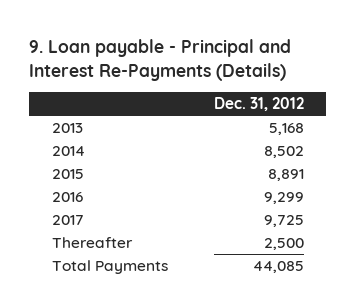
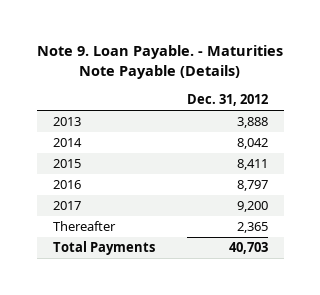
- 9. Loan payable - Principal and Interest Re-Payments (Details)
+ Note 9. Loan Payable. - Maturities Note Payable (Details)
- 2013 | 5,168
- 2014 | 8,502
- 2015 | 8,891
- 2016 | 9,299
- 2017 | 9,725
- Thereafter | 2,500
- Total Payments | 44,085
+ 2013 | 3,888
+ 2014 | 8,042
+ 2015 | 8,411
+ 2016 | 8,797
+ 2017 | 9,200
+ Thereafter | 2,365
+ Total Payments | 40,703

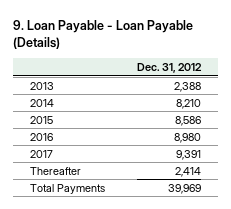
- Note 9. Loan Payable. - Maturities Note Payable (Details)
+ 9. Loan Payable - Loan Payable (Details)
- 2013 | 3,888
- 2014 | 8,042
- 2015 | 8,411
- 2016 | 8,797
- 2017 | 9,200
- Thereafter | 2,365
- Total Payments | 40,703
+ 2013 | 2,388
+ 2014 | 8,210
+ 2015 | 8,586
+ 2016 | 8,980
+ 2017 | 9,391
+ Thereafter | 2,414
+ Total Payments | 39,969

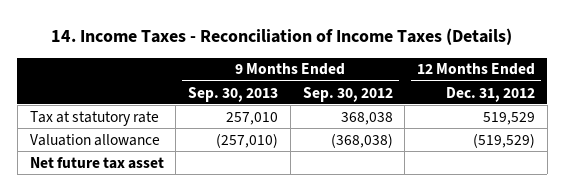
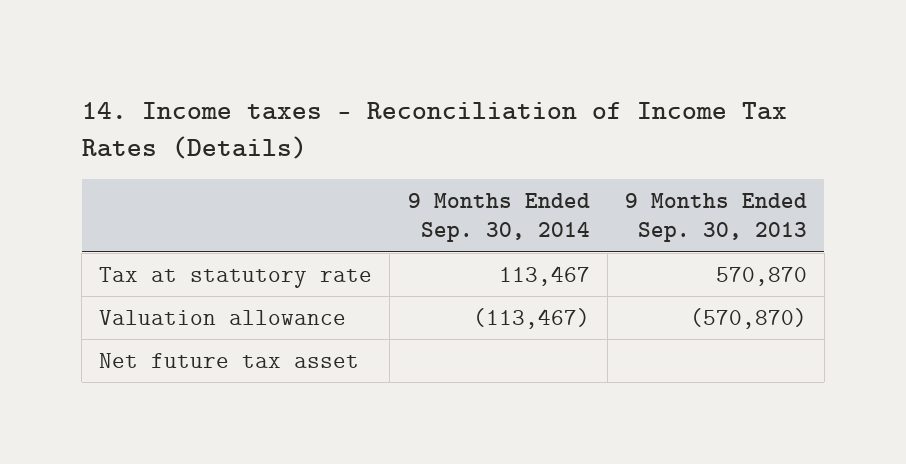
- 14. Income Taxes - Reconciliation of Income Taxes (Details)
+ 14. Income taxes - Reconciliation of Income Tax Rates (Details)
- | 9 Months Ended Sep. 30, 2013 | 9 Months Ended Sep. 30, 2012 | 12 Months Ended Dec. 31, 2012
+ | 9 Months Ended Sep. 30, 2014 | 9 Months Ended Sep. 30, 2013
- Tax at statutory rate | 257,010 | 368,038 | 519,529
- Valuation allowance | (257,010) | (368,038) | (519,529)
+ Tax at statutory rate | 113,467 | 570,870
+ Valuation allowance | (113,467) | (570,870)

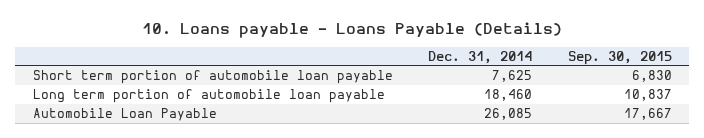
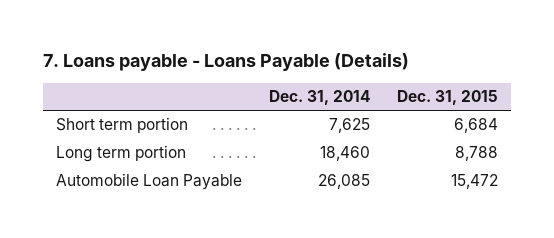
- 10. Loans payable - Loans Payable (Details)
+ 7. Loans payable - Loans Payable (Details)
- | Dec. 31, 2014 | Sep. 30, 2015
+ | Dec. 31, 2014 | Dec. 31, 2015
- Short term portion of automobile loan payable | 7,625 | 6,830
- Long term portion of automobile loan payable | 18,460 | 10,837
+ Short term portion | 7,625 | 6,684
+ Long term portion | 18,460 | 8,788

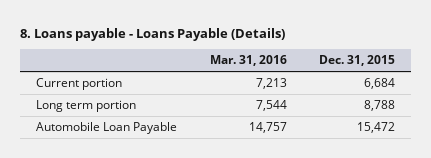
- 7. Loans payable - Loans Payable (Details)
+ 8. Loans payable - Loans Payable (Details)
- | Dec. 31, 2014 | Dec. 31, 2015
+ | Mar. 31, 2016 | Dec. 31, 2015
- Short term portion | 7,625 | 6,684
+ Current portion | 7,213 | 6,684

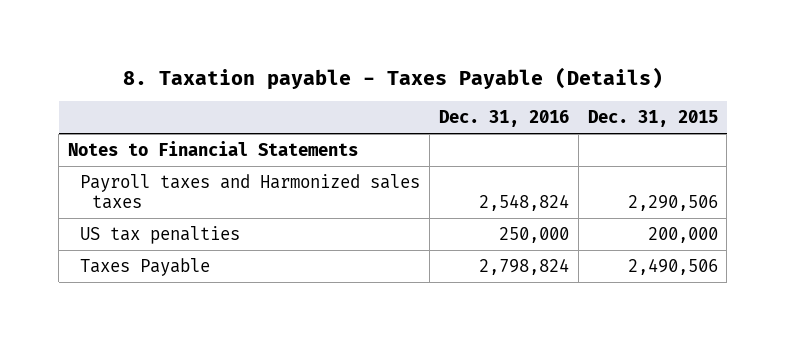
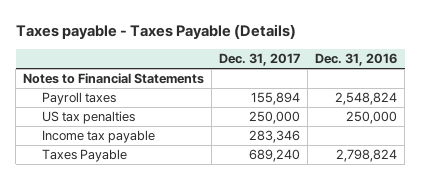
- 8. Taxation payable - Taxes Payable (Details)
+ Taxes payable - Taxes Payable (Details)
- | Dec. 31, 2016 | Dec. 31, 2015
+ | Dec. 31, 2017 | Dec. 31, 2016
- Payroll taxes and Harmonized sales taxes | 2,548,824 | 2,290,506
+ Payroll taxes | 155,894 | 2,548,824
+ Income tax payable | 283,346 |

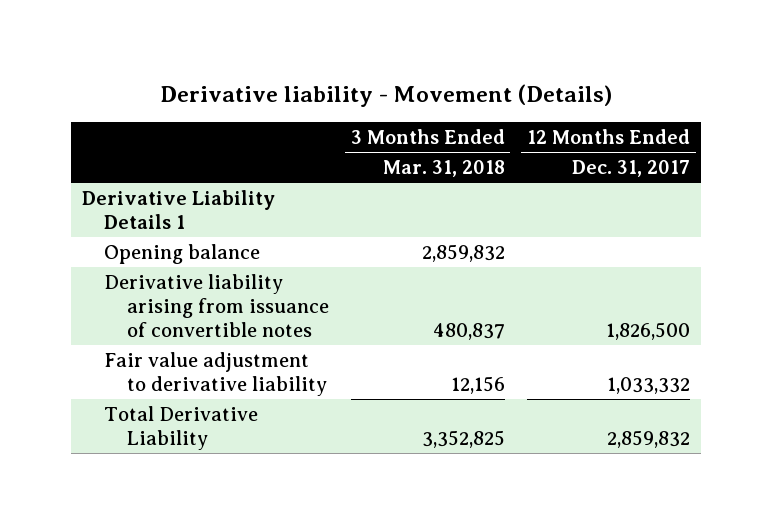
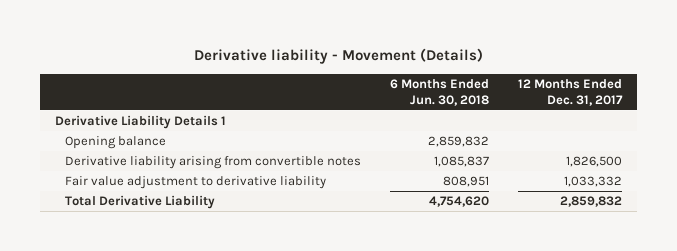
- | 3 Months Ended Mar. 31, 2018 | 12 Months Ended Dec. 31, 2017
+ | 6 Months Ended Jun. 30, 2018 | 12 Months Ended Dec. 31, 2017
- Derivative liability arising from issuance of convertible notes | 480,837 | 1,826,500
+ Derivative liability arising from convertible notes | 1,085,837 | 1,826,500

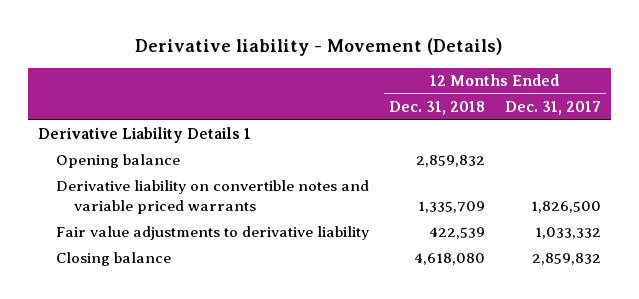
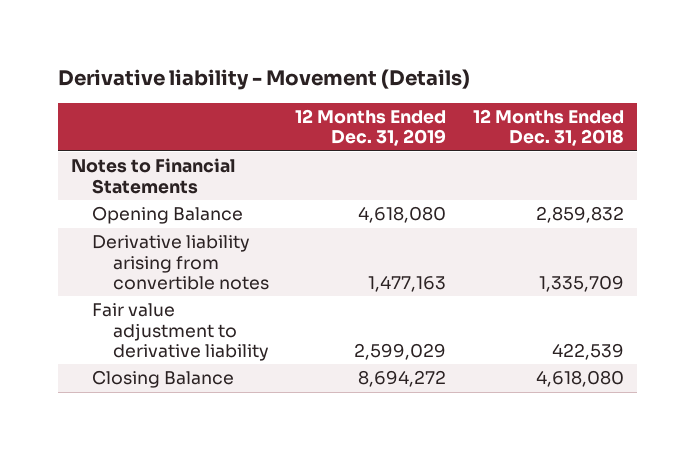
- | 12 Months Ended Dec. 31, 2018 | 12 Months Ended Dec. 31, 2017
+ | 12 Months Ended Dec. 31, 2019 | 12 Months Ended Dec. 31, 2018
- Derivative Liability Details 1
- Opening balance | 2,859,832 |
- Derivative liability on convertible notes and variable priced warrants | 1,335,709 | 1,826,500
- Fair value adjustments to derivative liability | 422,539 | 1,033,332
- Closing balance | 4,618,080 | 2,859,832
+ Notes to Financial Statements
+ Opening Balance | 4,618,080 | 2,859,832
+ Derivative liability arising from convertible notes | 1,477,163 | 1,335,709
+ Fair value adjustment to derivative liability | 2,599,029 | 422,539
+ Closing Balance | 8,694,272 | 4,618,080

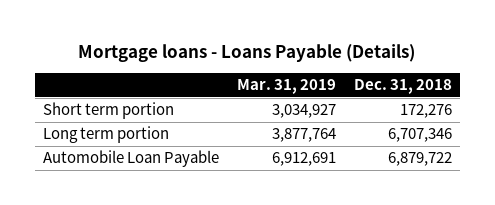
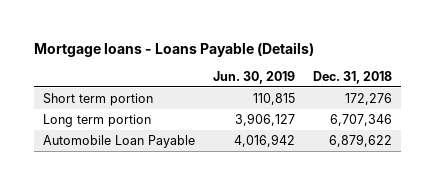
- | Mar. 31, 2019 | Dec. 31, 2018
+ | Jun. 30, 2019 | Dec. 31, 2018
- Automobile Loan Payable | 6,912,691 | 6,879,722
+ Automobile Loan Payable | 4,016,942 | 6,879,622

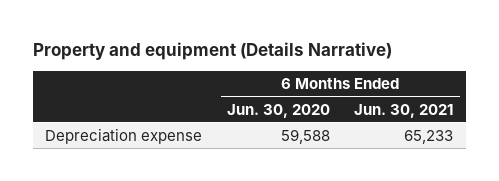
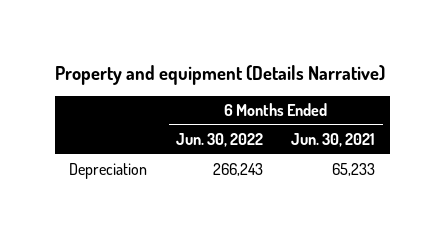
- | 6 Months Ended Jun. 30, 2020 | 6 Months Ended Jun. 30, 2021
+ | 6 Months Ended Jun. 30, 2022 | 6 Months Ended Jun. 30, 2021
- Depreciation expense | 59,588 | 65,233
+ Depreciation | 266,243 | 65,233

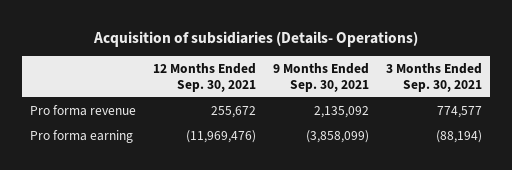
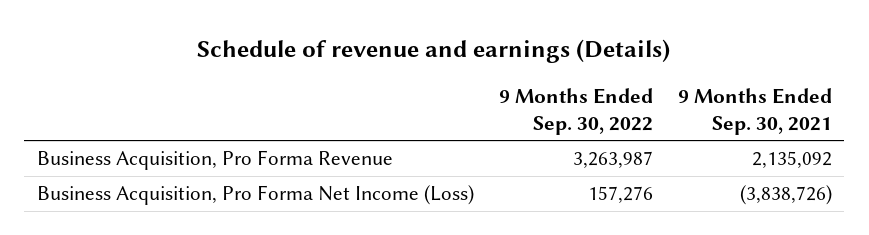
- Acquisition of subsidiaries (Details- Operations)
+ Schedule of revenue and earnings (Details)
- | 12 Months Ended Sep. 30, 2021 | 9 Months Ended Sep. 30, 2021 | 3 Months Ended Sep. 30, 2021
+ | 9 Months Ended Sep. 30, 2022 | 9 Months Ended Sep. 30, 2021
- Pro forma revenue | 255,672 | 2,135,092 | 774,577
- Pro forma earning | (11,969,476) | (3,858,099) | (88,194)
+ Business Acquisition, Pro Forma Revenue | 3,263,987 | 2,135,092
+ Business Acquisition, Pro Forma Net Income (Loss) | 157,276 | (3,838,726)

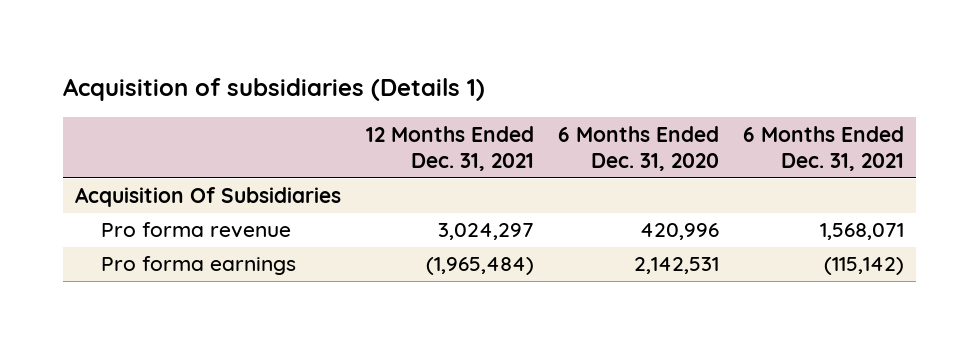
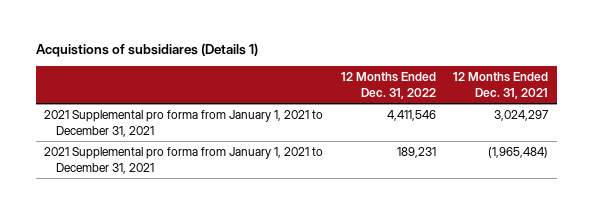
- Acquisition of subsidiaries (Details 1)
+ Acquistions of subsidiares (Details 1)
- | 12 Months Ended Dec. 31, 2021 | 6 Months Ended Dec. 31, 2020 | 6 Months Ended Dec. 31, 2021
+ | 12 Months Ended Dec. 31, 2022 | 12 Months Ended Dec. 31, 2021
- Acquisition Of Subsidiaries
- Pro forma revenue | 3,024,297 | 420,996 | 1,568,071
- Pro forma earnings | (1,965,484) | 2,142,531 | (115,142)
+ 2021 Supplemental pro forma from January 1, 2021 to December 31, 2021 | 4,411,546 | 3,024,297
+ 2021 Supplemental pro forma from January 1, 2021 to December 31, 2021 | 189,231 | (1,965,484)

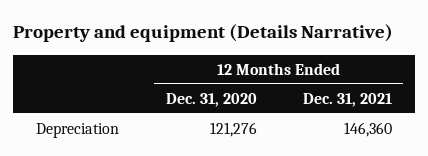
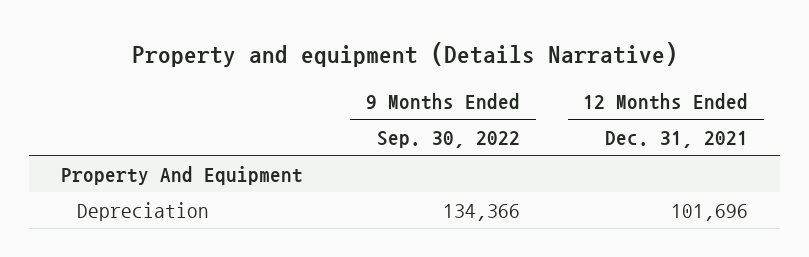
- | 12 Months Ended Dec. 31, 2020 | 12 Months Ended Dec. 31, 2021
+ | 9 Months Ended Sep. 30, 2022 | 12 Months Ended Dec. 31, 2021
- Depreciation | 121,276 | 146,360
+ Property And Equipment
+ Depreciation | 134,366 | 101,696

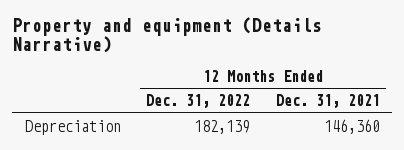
- | 9 Months Ended Sep. 30, 2022 | 12 Months Ended Dec. 31, 2021
+ | 12 Months Ended Dec. 31, 2022 | 12 Months Ended Dec. 31, 2021
- Property And Equipment
- Depreciation | 134,366 | 101,696
+ Depreciation | 182,139 | 146,360

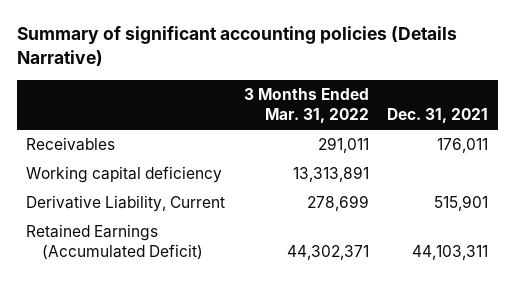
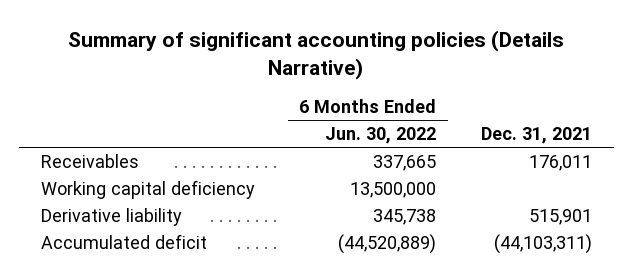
- | 3 Months Ended Mar. 31, 2022 | Dec. 31, 2021
+ | 6 Months Ended Jun. 30, 2022 | Dec. 31, 2021
- Derivative Liability, Current | 278,699 | 515,901
- Retained Earnings (Accumulated Deficit) | 44,302,371 | 44,103,311
+ Derivative liability | 345,738 | 515,901
+ Accumulated deficit | (44,520,889) | (44,103,311)

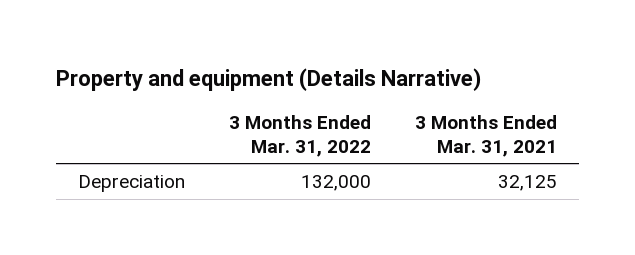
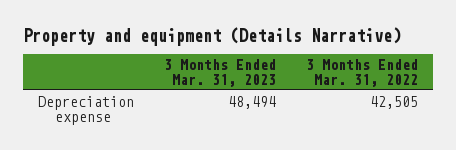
- | 3 Months Ended Mar. 31, 2022 | 3 Months Ended Mar. 31, 2021
+ | 3 Months Ended Mar. 31, 2023 | 3 Months Ended Mar. 31, 2022
- Depreciation | 132,000 | 32,125
+ Depreciation expense | 48,494 | 42,505

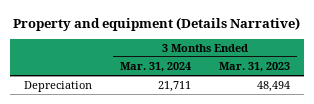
- | 3 Months Ended Mar. 31, 2023 | 3 Months Ended Mar. 31, 2022
+ | 3 Months Ended Mar. 31, 2024 | 3 Months Ended Mar. 31, 2023
- Depreciation expense | 48,494 | 42,505
+ Depreciation | 21,711 | 48,494

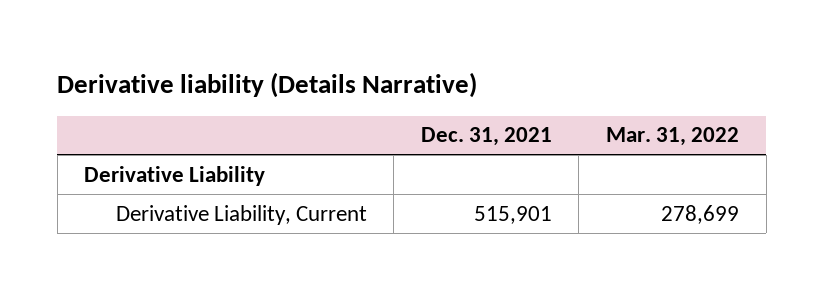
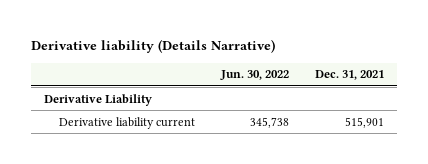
- | Dec. 31, 2021 | Mar. 31, 2022
+ | Jun. 30, 2022 | Dec. 31, 2021
- Derivative Liability, Current | 515,901 | 278,699
+ Derivative liability current | 345,738 | 515,901

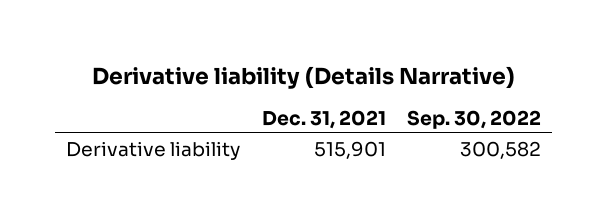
- | Jun. 30, 2022 | Dec. 31, 2021
+ | Dec. 31, 2021 | Sep. 30, 2022
- Derivative Liability
- Derivative liability current | 345,738 | 515,901
+ Derivative liability | 515,901 | 300,582

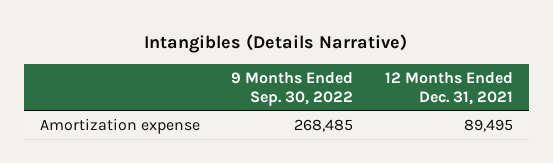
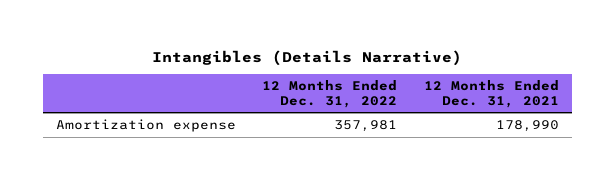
- | 9 Months Ended Sep. 30, 2022 | 12 Months Ended Dec. 31, 2021
+ | 12 Months Ended Dec. 31, 2022 | 12 Months Ended Dec. 31, 2021
- Amortization expense | 268,485 | 89,495
+ Amortization expense | 357,981 | 178,990

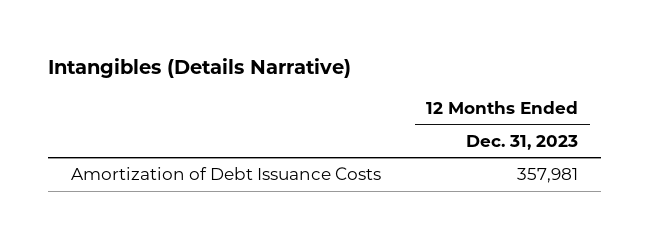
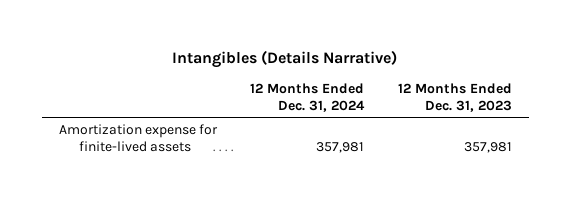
- | 12 Months Ended Dec. 31, 2023
+ | 12 Months Ended Dec. 31, 2024 | 12 Months Ended Dec. 31, 2023
- Amortization of Debt Issuance Costs | 357,981
+ Amortization expense for finite-lived assets | 357,981 | 357,981

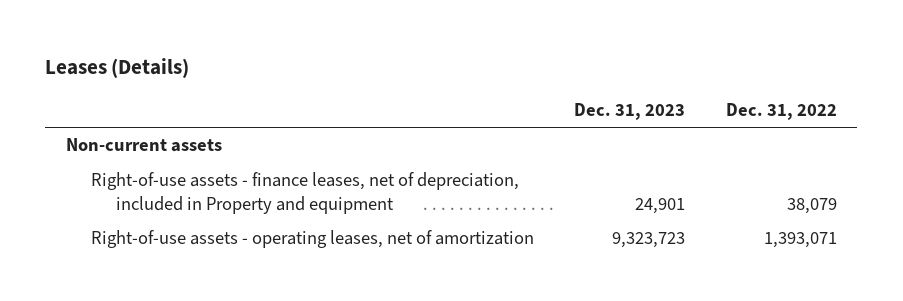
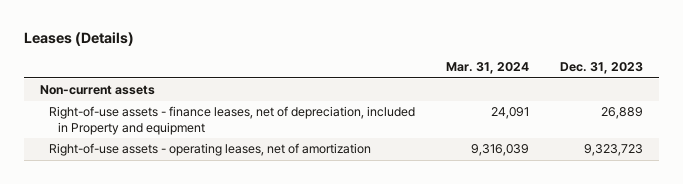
- | Dec. 31, 2023 | Dec. 31, 2022
+ | Mar. 31, 2024 | Dec. 31, 2023
- Right-of-use assets - finance leases, net of depreciation, included in Property and equipment | 24,901 | 38,079
+ Right-of-use assets - finance leases, net of depreciation, included in Property and equipment | 24,091 | 26,889

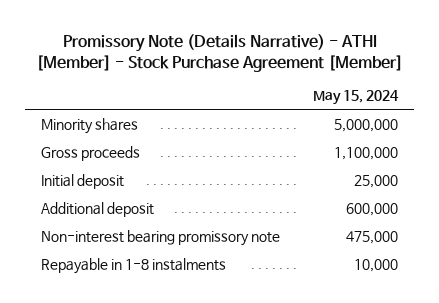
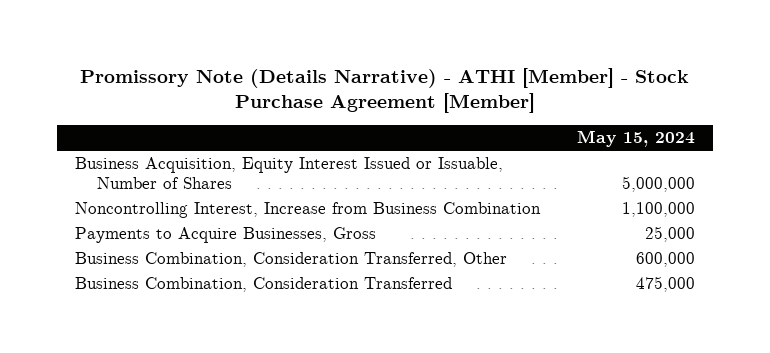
- Minority shares | 5,000,000
- Gross proceeds | 1,100,000
- Initial deposit | 25,000
- Additional deposit | 600,000
- Non-interest bearing promissory note | 475,000
- Repayable in 1-8 instalments | 10,000
+ Business Acquisition, Equity Interest Issued or Issuable, Number of Shares | 5,000,000
+ Noncontrolling Interest, Increase from Business Combination | 1,100,000
+ Payments to Acquire Businesses, Gross | 25,000
+ Business Combination, Consideration Transferred, Other | 600,000
+ Business Combination, Consideration Transferred | 475,000

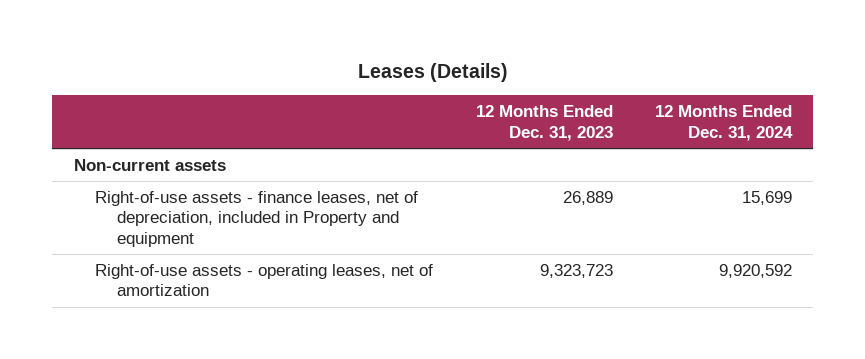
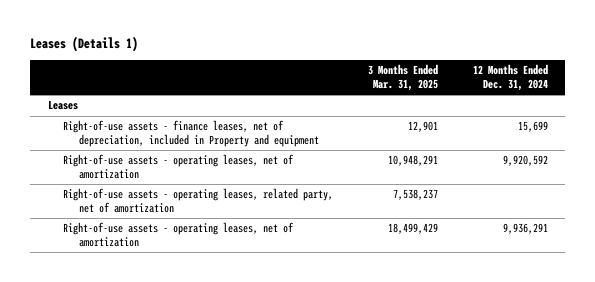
- Leases (Details)
+ Leases (Details 1)
- | 12 Months Ended Dec. 31, 2023 | 12 Months Ended Dec. 31, 2024
+ | 3 Months Ended Mar. 31, 2025 | 12 Months Ended Dec. 31, 2024
- Non-current assets
+ Leases
+ Right-of-use assets - operating leases, related party, net of amortization | 7,538,237 |
+ Right-of-use assets - operating leases, net of amortization | 18,499,429 | 9,936,291

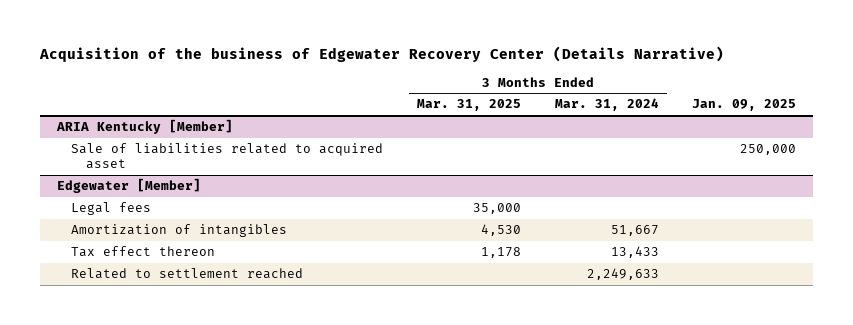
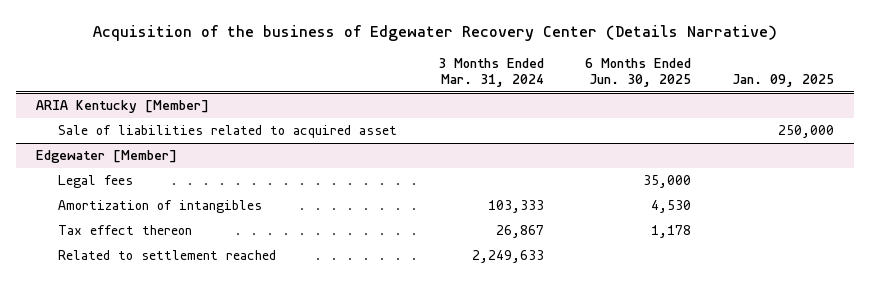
- | 3 Months Ended Mar. 31, 2025 | 3 Months Ended Mar. 31, 2024 | Jan. 09, 2025
+ | 3 Months Ended Mar. 31, 2024 | 6 Months Ended Jun. 30, 2025 | Jan. 09, 2025
@ Edgewater [Member]
- Amortization of intangibles | 4,530 | 51,667 |
- Tax effect thereon | 1,178 | 13,433 |
+ Amortization of intangibles | 103,333 | 4,530 |
+ Tax effect thereon | 26,867 | 1,178 |

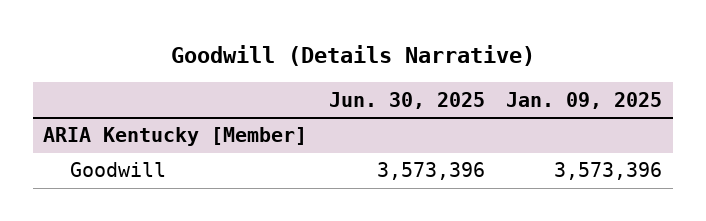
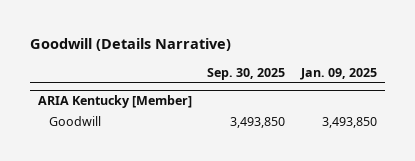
- | Jun. 30, 2025 | Jan. 09, 2025
+ | Sep. 30, 2025 | Jan. 09, 2025
@ ARIA Kentucky [Member]
- Goodwill | 3,573,396 | 3,573,396
+ Goodwill | 3,493,850 | 3,493,850

